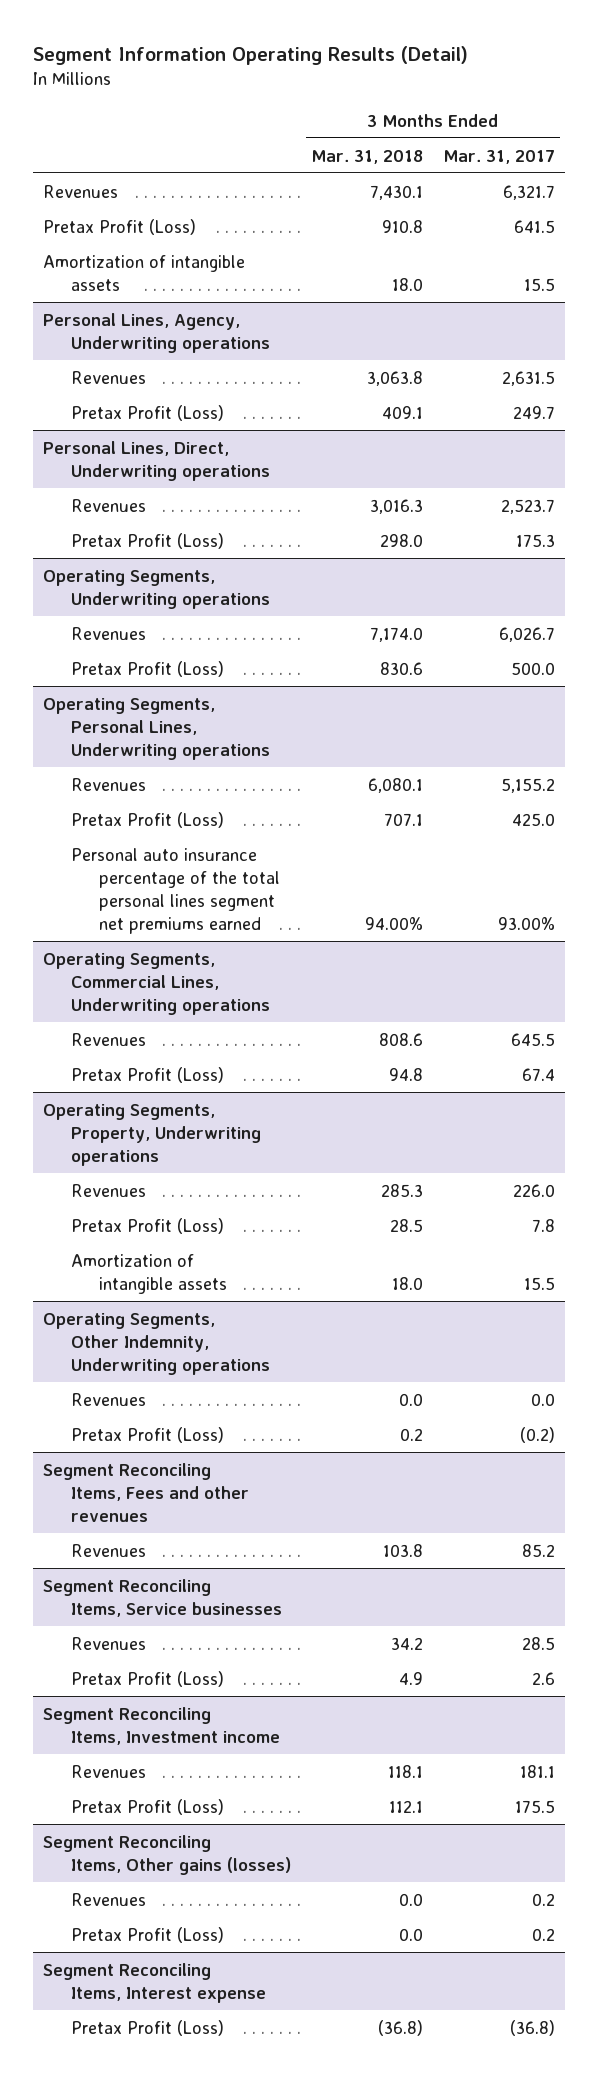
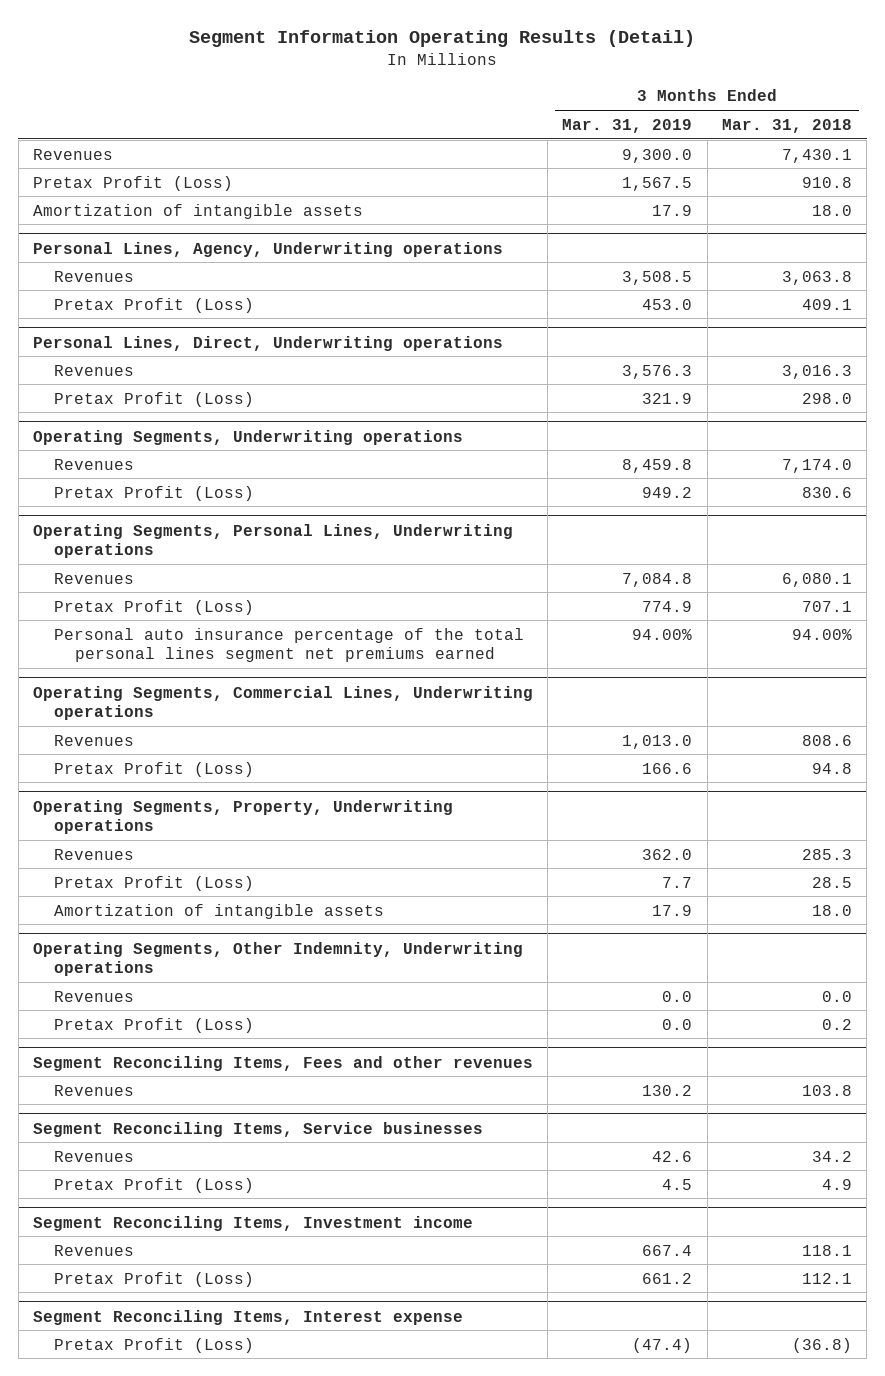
- | 3 Months Ended Mar. 31, 2018 | 3 Months Ended Mar. 31, 2017
+ | 3 Months Ended Mar. 31, 2019 | 3 Months Ended Mar. 31, 2018
- Segment Reconciling Items, Other gains (losses)
- Revenues | 0.0 | 0.2
- Pretax Profit (Loss) | 0.0 | 0.2

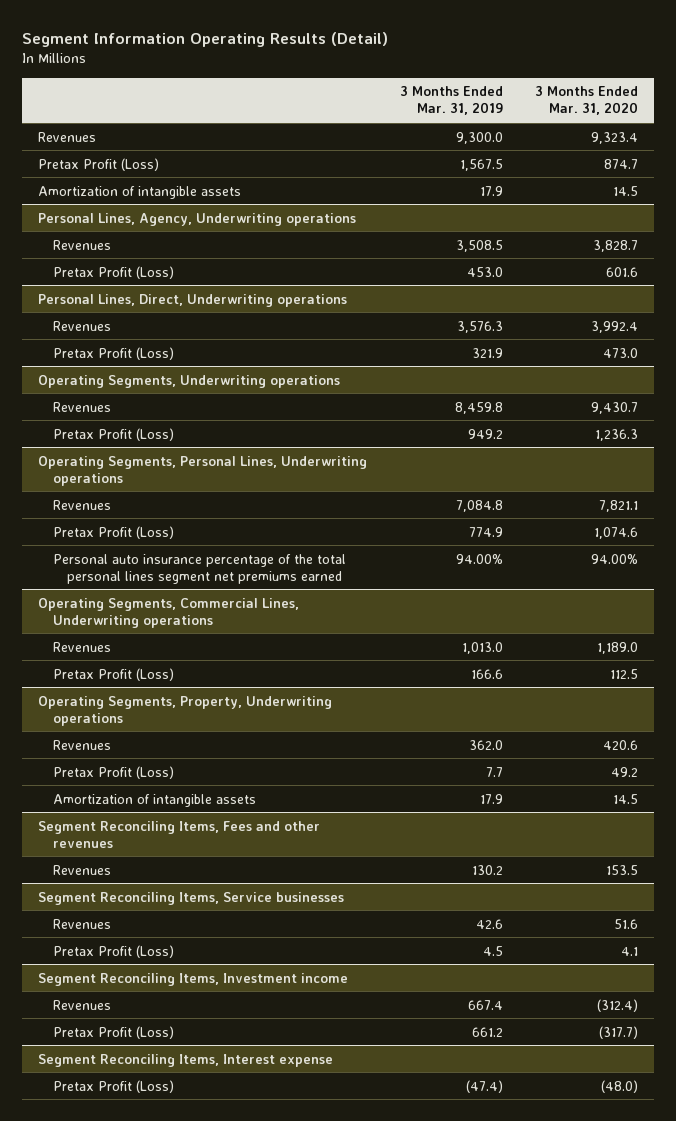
- | 3 Months Ended Mar. 31, 2019 | 3 Months Ended Mar. 31, 2018
+ | 3 Months Ended Mar. 31, 2019 | 3 Months Ended Mar. 31, 2020
- Operating Segments, Other Indemnity, Underwriting operations
- Revenues | 0.0 | 0.0
- Pretax Profit (Loss) | 0.0 | 0.2

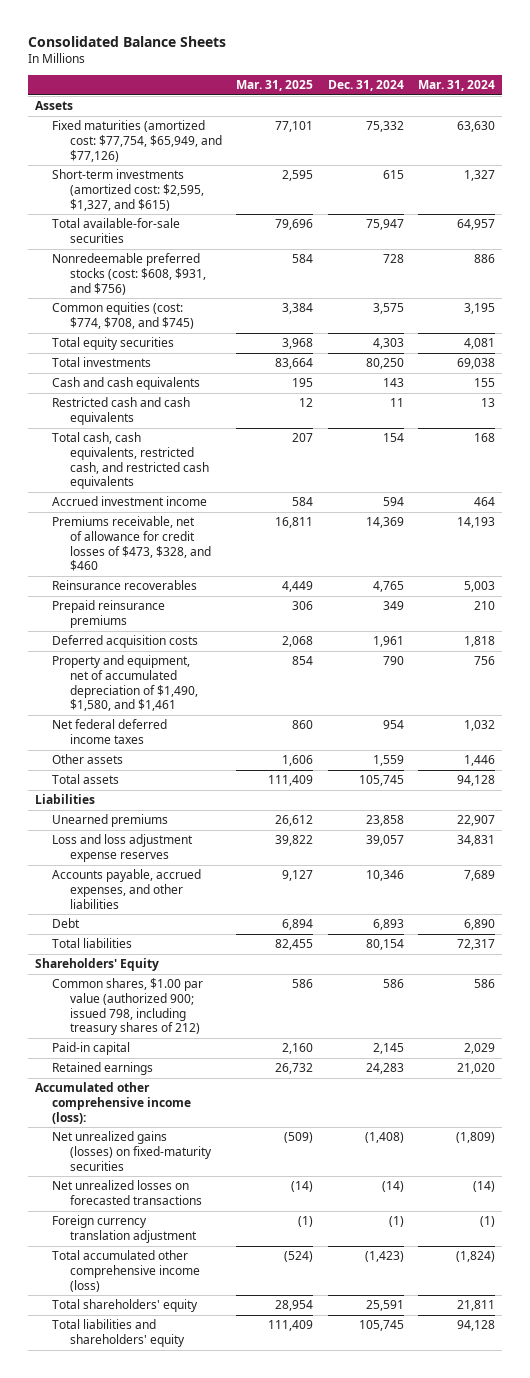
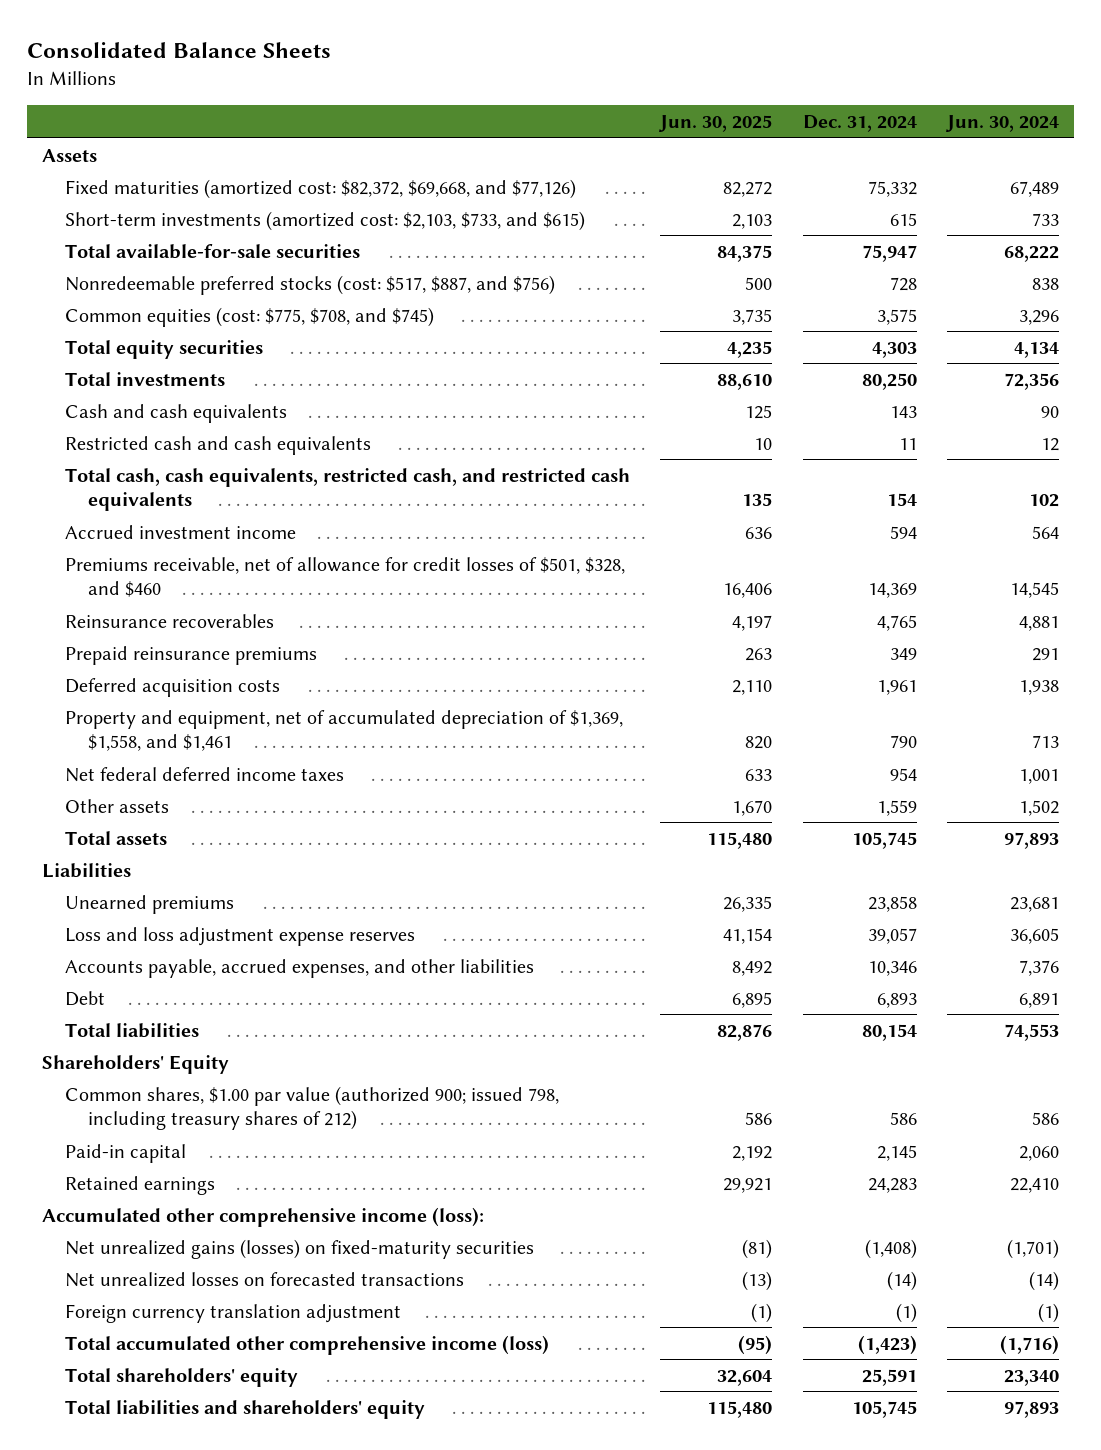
- | Mar. 31, 2025 | Dec. 31, 2024 | Mar. 31, 2024
+ | Jun. 30, 2025 | Dec. 31, 2024 | Jun. 30, 2024
- Fixed maturities (amortized cost: $77,754, $65,949, and $77,126) | 77,101 | 75,332 | 63,630
- Short-term investments (amortized cost: $2,595, $1,327, and $615) | 2,595 | 615 | 1,327
+ Fixed maturities (amortized cost: $82,372, $69,668, and $77,126) | 82,272 | 75,332 | 67,489
+ Short-term investments (amortized cost: $2,103, $733, and $615) | 2,103 | 615 | 733
- Nonredeemable preferred stocks (cost: $608, $931, and $756) | 584 | 728 | 886
- Common equities (cost: $774, $708, and $745) | 3,384 | 3,575 | 3,195
+ Nonredeemable preferred stocks (cost: $517, $887, and $756) | 500 | 728 | 838
+ Common equities (cost: $775, $708, and $745) | 3,735 | 3,575 | 3,296
- Premiums receivable, net of allowance for credit losses of $473, $328, and $460 | 16,811 | 14,369 | 14,193
+ Premiums receivable, net of allowance for credit losses of $501, $328, and $460 | 16,406 | 14,369 | 14,545
- Property and equipment, net of accumulated depreciation of $1,490, $1,580, and $1,461 | 854 | 790 | 756
+ Property and equipment, net of accumulated depreciation of $1,369, $1,558, and $1,461 | 820 | 790 | 713

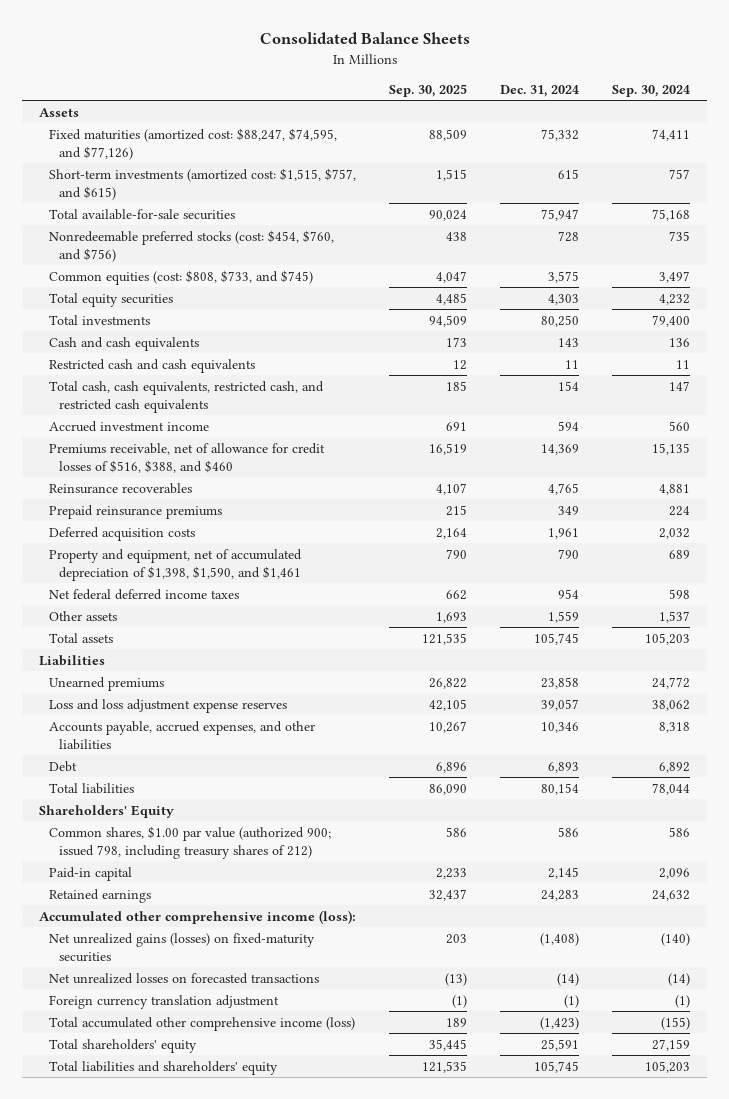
- | Jun. 30, 2025 | Dec. 31, 2024 | Jun. 30, 2024
+ | Sep. 30, 2025 | Dec. 31, 2024 | Sep. 30, 2024
- Fixed maturities (amortized cost: $82,372, $69,668, and $77,126) | 82,272 | 75,332 | 67,489
- Short-term investments (amortized cost: $2,103, $733, and $615) | 2,103 | 615 | 733
+ Fixed maturities (amortized cost: $88,247, $74,595, and $77,126) | 88,509 | 75,332 | 74,411
+ Short-term investments (amortized cost: $1,515, $757, and $615) | 1,515 | 615 | 757
- Nonredeemable preferred stocks (cost: $517, $887, and $756) | 500 | 728 | 838
- Common equities (cost: $775, $708, and $745) | 3,735 | 3,575 | 3,296
+ Nonredeemable preferred stocks (cost: $454, $760, and $756) | 438 | 728 | 735
+ Common equities (cost: $808, $733, and $745) | 4,047 | 3,575 | 3,497
- Premiums receivable, net of allowance for credit losses of $501, $328, and $460 | 16,406 | 14,369 | 14,545
+ Premiums receivable, net of allowance for credit losses of $516, $388, and $460 | 16,519 | 14,369 | 15,135
- Property and equipment, net of accumulated depreciation of $1,369, $1,558, and $1,461 | 820 | 790 | 713
+ Property and equipment, net of accumulated depreciation of $1,398, $1,590, and $1,461 | 790 | 790 | 689

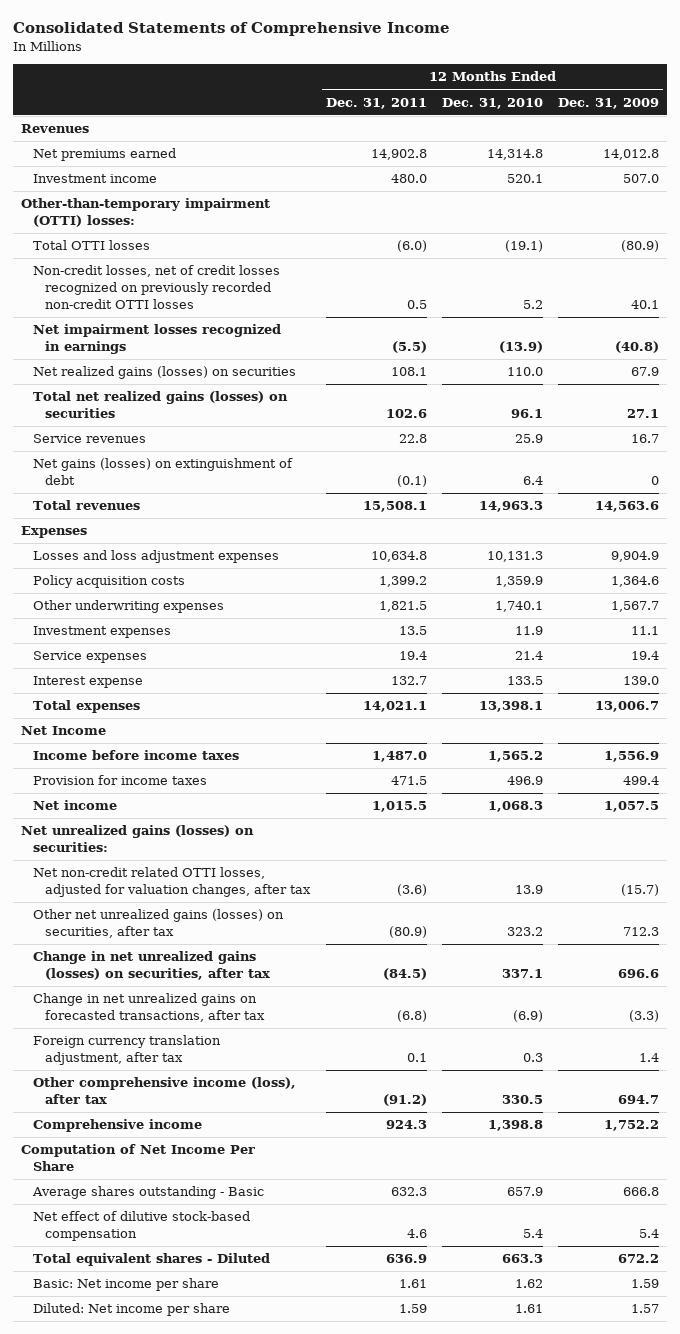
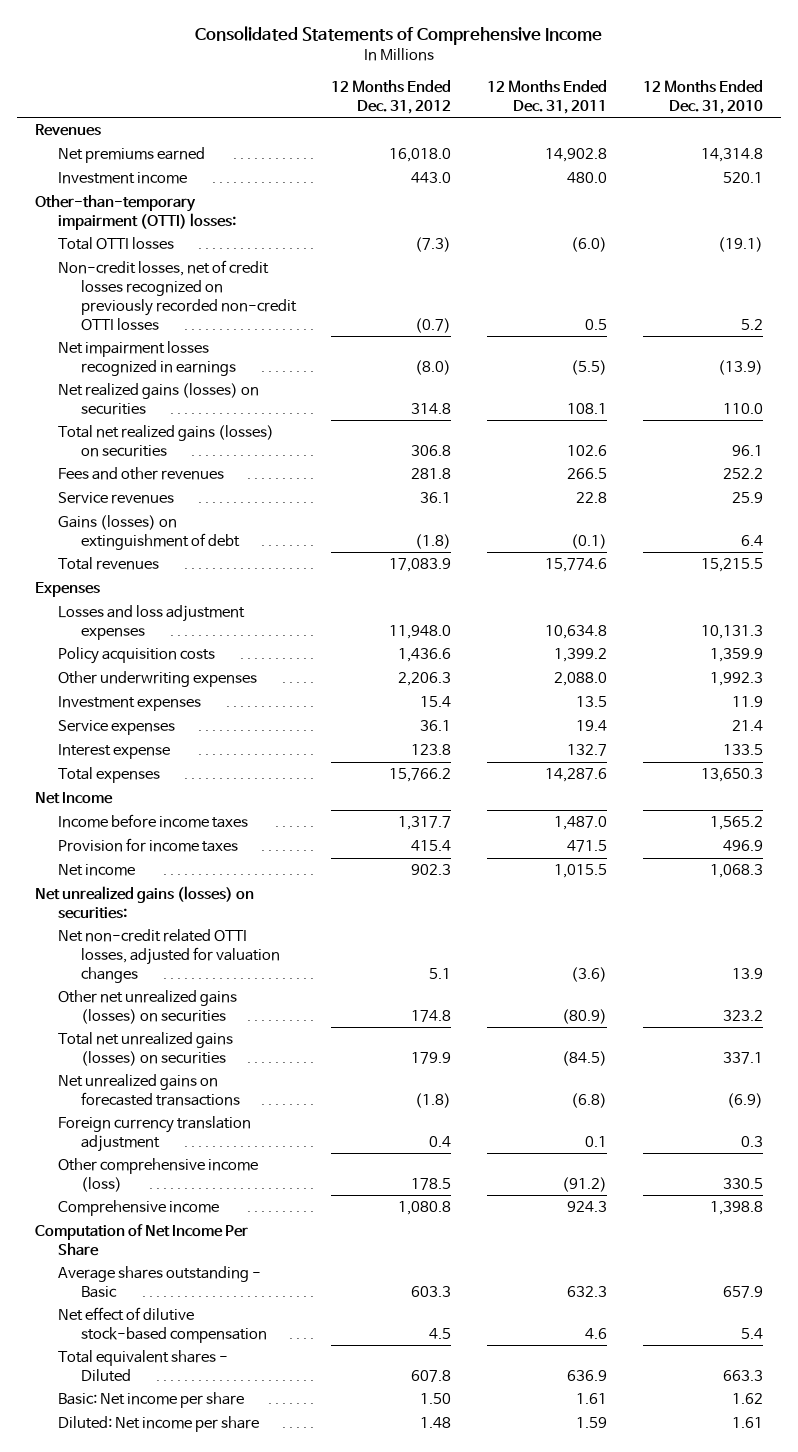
- | 12 Months Ended Dec. 31, 2011 | 12 Months Ended Dec. 31, 2010 | 12 Months Ended Dec. 31, 2009
+ | 12 Months Ended Dec. 31, 2012 | 12 Months Ended Dec. 31, 2011 | 12 Months Ended Dec. 31, 2010
+ Fees and other revenues | 281.8 | 266.5 | 252.2
- Net gains (losses) on extinguishment of debt | (0.1) | 6.4 | 0
- Total revenues | 15,508.1 | 14,963.3 | 14,563.6
+ Gains (losses) on extinguishment of debt | (1.8) | (0.1) | 6.4
+ Total revenues | 17,083.9 | 15,774.6 | 15,215.5
- Other underwriting expenses | 1,821.5 | 1,740.1 | 1,567.7
+ Other underwriting expenses | 2,206.3 | 2,088.0 | 1,992.3
- Total expenses | 14,021.1 | 13,398.1 | 13,006.7
+ Total expenses | 15,766.2 | 14,287.6 | 13,650.3
- Net non-credit related OTTI losses, adjusted for valuation changes, after tax | (3.6) | 13.9 | (15.7)
- Other net unrealized gains (losses) on securities, after tax | (80.9) | 323.2 | 712.3
- Change in net unrealized gains (losses) on securities, after tax | (84.5) | 337.1 | 696.6
- Change in net unrealized gains on forecasted transactions, after tax | (6.8) | (6.9) | (3.3)
- Foreign currency translation adjustment, after tax | 0.1 | 0.3 | 1.4
- Other comprehensive income (loss), after tax | (91.2) | 330.5 | 694.7
+ Net non-credit related OTTI losses, adjusted for valuation changes | 5.1 | (3.6) | 13.9
+ Other net unrealized gains (losses) on securities | 174.8 | (80.9) | 323.2
+ Total net unrealized gains (losses) on securities | 179.9 | (84.5) | 337.1
+ Net unrealized gains on forecasted transactions | (1.8) | (6.8) | (6.9)
+ Foreign currency translation adjustment | 0.4 | 0.1 | 0.3
+ Other comprehensive income (loss) | 178.5 | (91.2) | 330.5

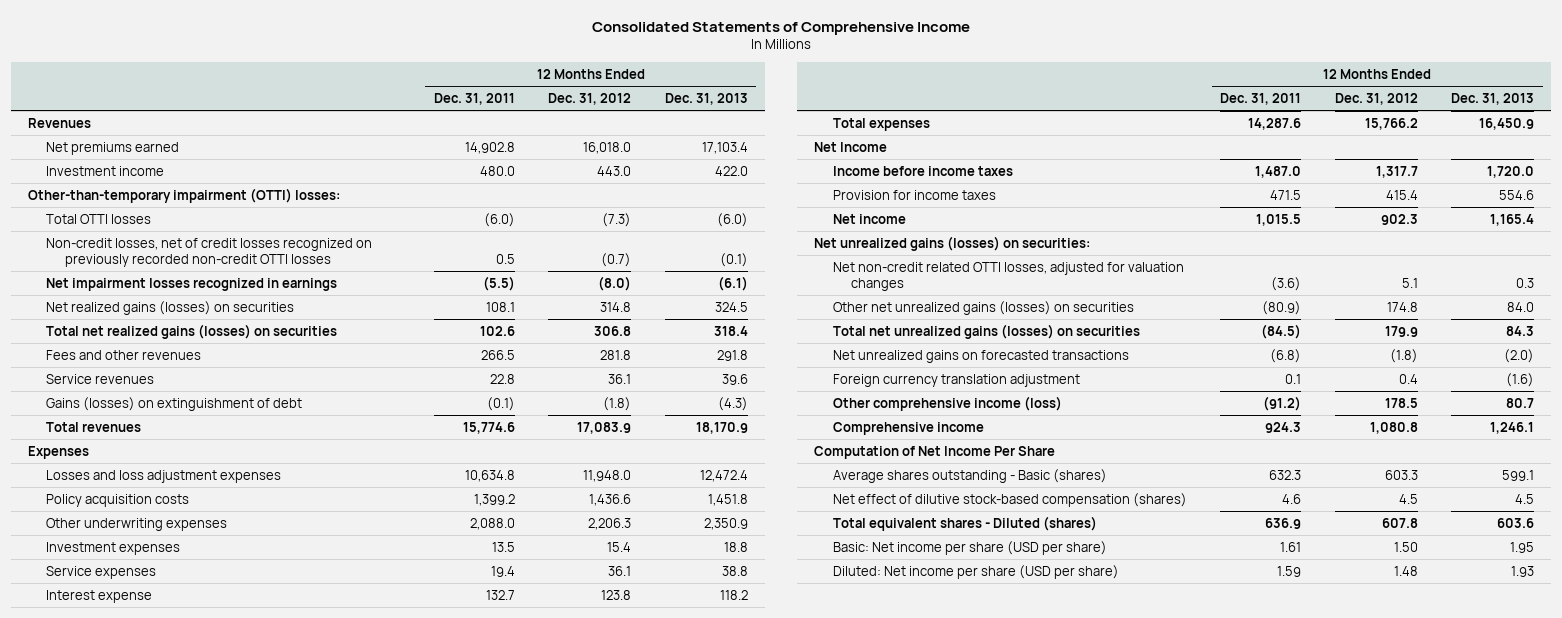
- | 12 Months Ended Dec. 31, 2012 | 12 Months Ended Dec. 31, 2011 | 12 Months Ended Dec. 31, 2010
+ | 12 Months Ended Dec. 31, 2011 | 12 Months Ended Dec. 31, 2012 | 12 Months Ended Dec. 31, 2013
- Average shares outstanding - Basic | 603.3 | 632.3 | 657.9
- Net effect of dilutive stock-based compensation | 4.5 | 4.6 | 5.4
- Total equivalent shares - Diluted | 607.8 | 636.9 | 663.3
- Basic: Net income per share | 1.50 | 1.61 | 1.62
- Diluted: Net income per share | 1.48 | 1.59 | 1.61
+ Average shares outstanding - Basic (shares) | 632.3 | 603.3 | 599.1
+ Net effect of dilutive stock-based compensation (shares) | 4.6 | 4.5 | 4.5
+ Total equivalent shares - Diluted (shares) | 636.9 | 607.8 | 603.6
+ Basic: Net income per share (USD per share) | 1.61 | 1.50 | 1.95
+ Diluted: Net income per share (USD per share) | 1.59 | 1.48 | 1.93

